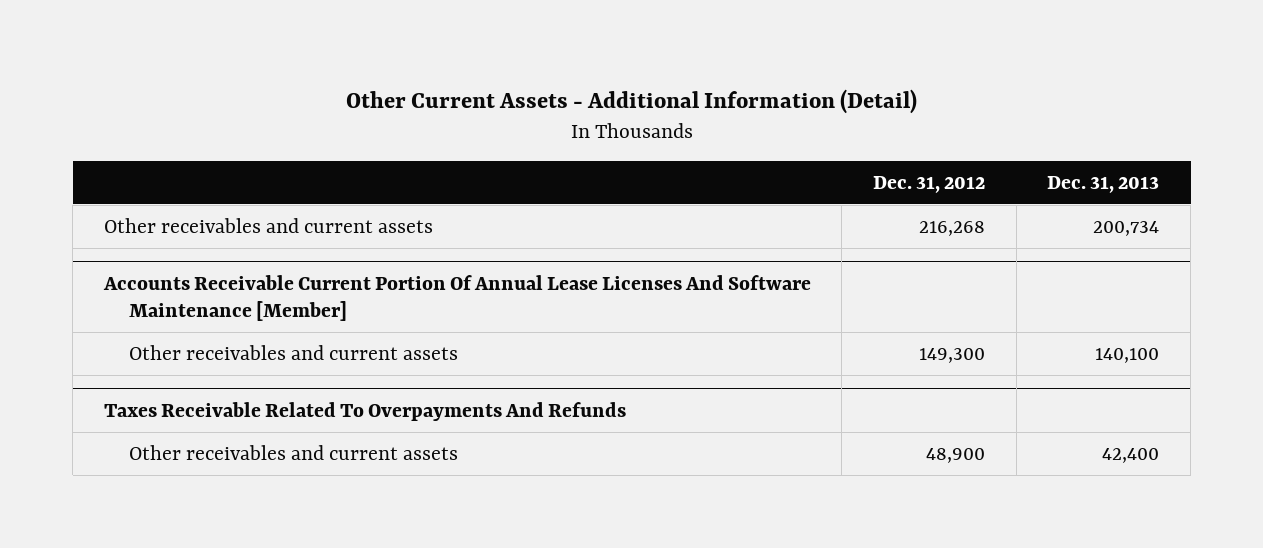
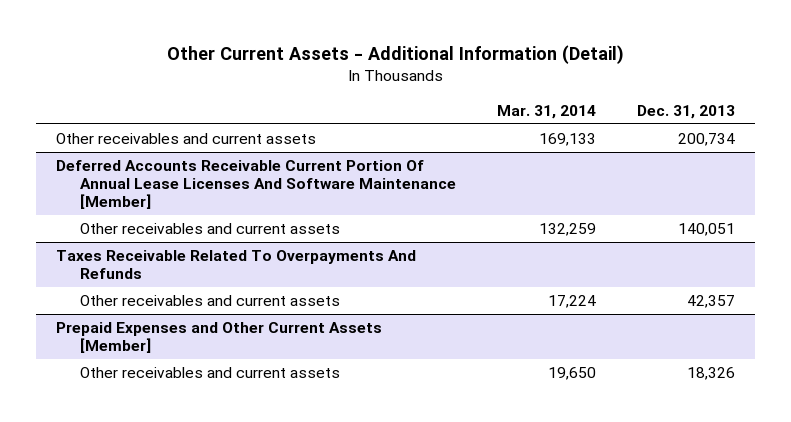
- | Dec. 31, 2012 | Dec. 31, 2013
+ | Mar. 31, 2014 | Dec. 31, 2013
- Accounts Receivable Current Portion Of Annual Lease Licenses And Software Maintenance [Member]
- Other receivables and current assets | 149,300 | 140,100
+ Deferred Accounts Receivable Current Portion Of Annual Lease Licenses And Software Maintenance [Member]
+ Other receivables and current assets | 132,259 | 140,051
@ Taxes Receivable Related To Overpayments And Refunds
- Other receivables and current assets | 48,900 | 42,400
+ Other receivables and current assets | 17,224 | 42,357
+ Prepaid Expenses and Other Current Assets [Member]
+ Other receivables and current assets | 19,650 | 18,326

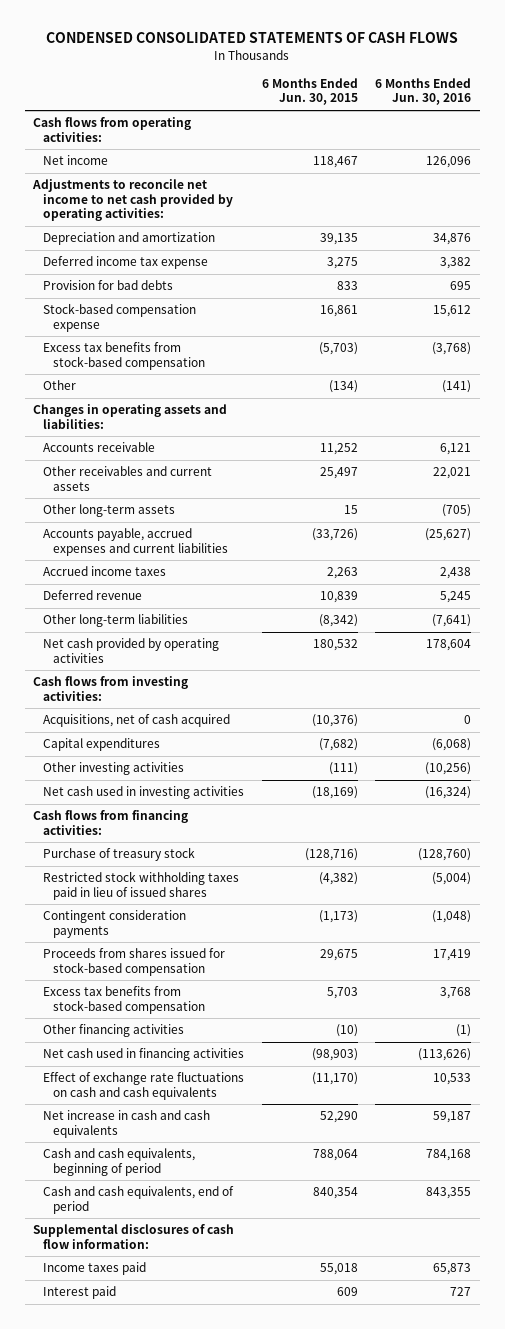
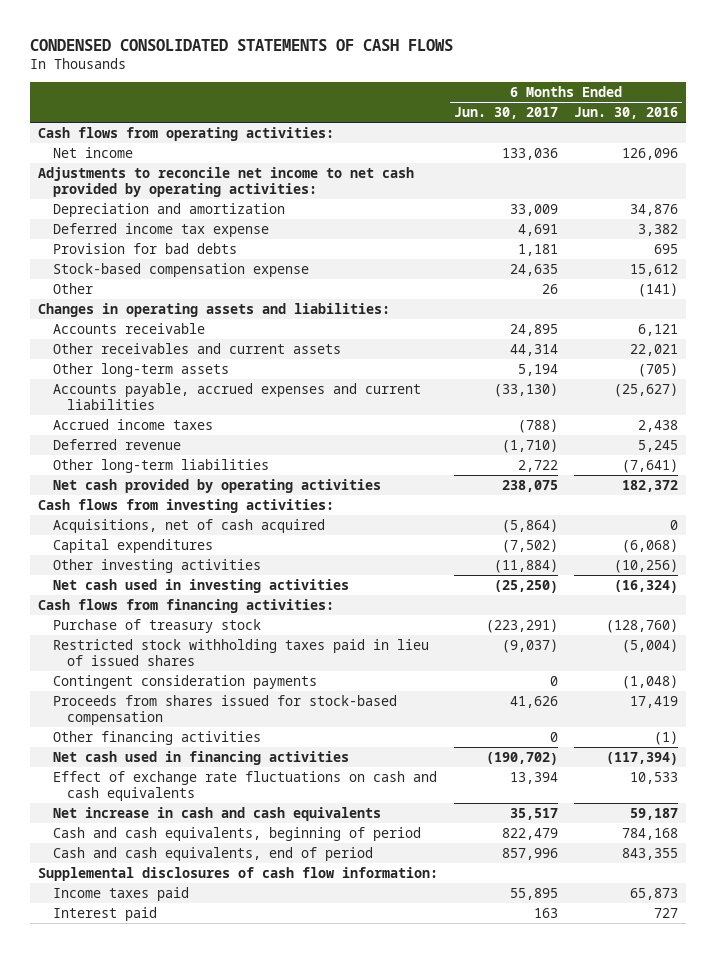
- | 6 Months Ended Jun. 30, 2015 | 6 Months Ended Jun. 30, 2016
+ | 6 Months Ended Jun. 30, 2017 | 6 Months Ended Jun. 30, 2016
- Excess tax benefits from stock-based compensation | (5,703) | (3,768)
- Net cash provided by operating activities | 180,532 | 178,604
+ Net cash provided by operating activities | 238,075 | 182,372
- Excess tax benefits from stock-based compensation | 5,703 | 3,768
- Net cash used in financing activities | (98,903) | (113,626)
+ Net cash used in financing activities | (190,702) | (117,394)

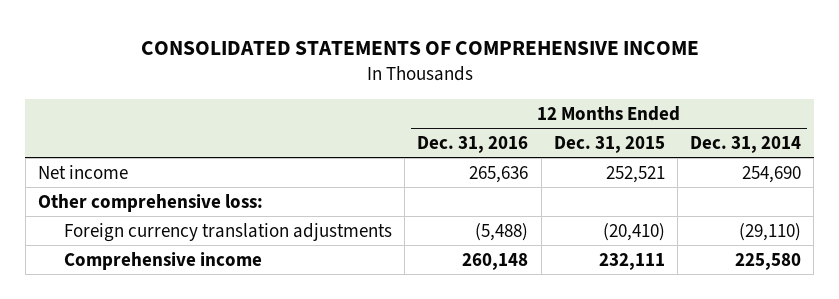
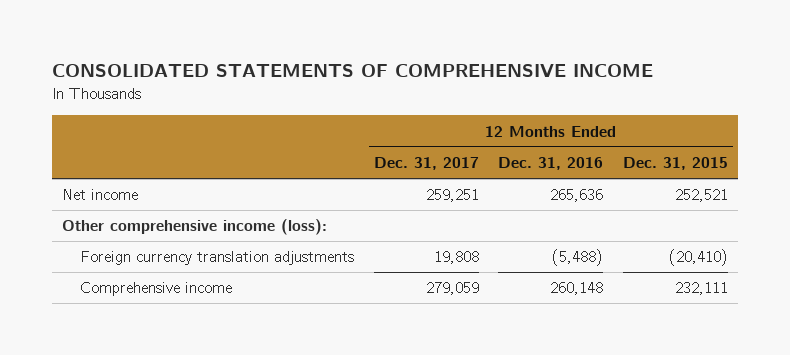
- | 12 Months Ended Dec. 31, 2016 | 12 Months Ended Dec. 31, 2015 | 12 Months Ended Dec. 31, 2014
+ | 12 Months Ended Dec. 31, 2017 | 12 Months Ended Dec. 31, 2016 | 12 Months Ended Dec. 31, 2015
- Other comprehensive loss:
+ Other comprehensive income (loss):

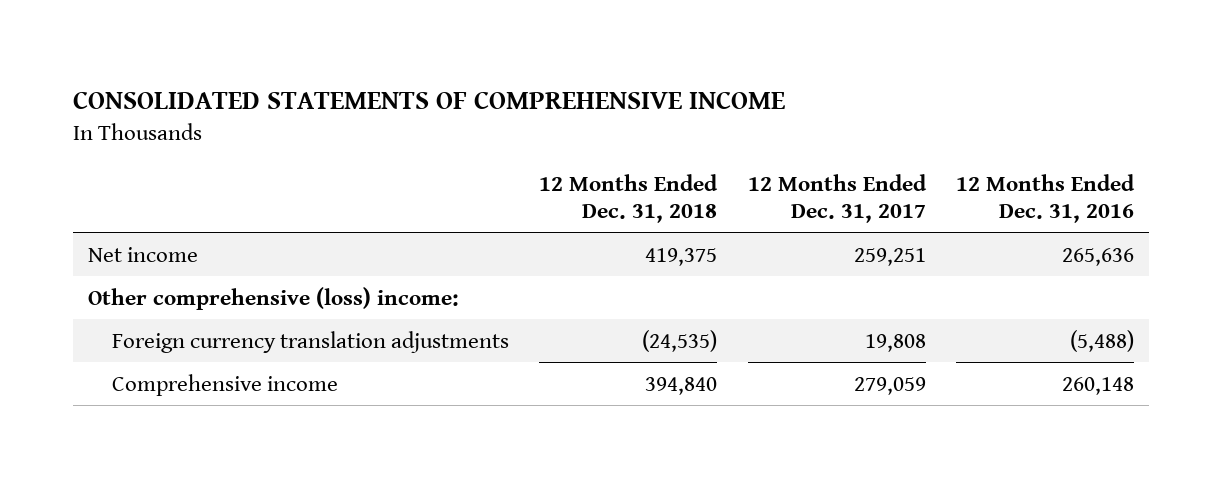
- | 12 Months Ended Dec. 31, 2017 | 12 Months Ended Dec. 31, 2016 | 12 Months Ended Dec. 31, 2015
+ | 12 Months Ended Dec. 31, 2018 | 12 Months Ended Dec. 31, 2017 | 12 Months Ended Dec. 31, 2016
- Other comprehensive income (loss):
+ Other comprehensive (loss) income:

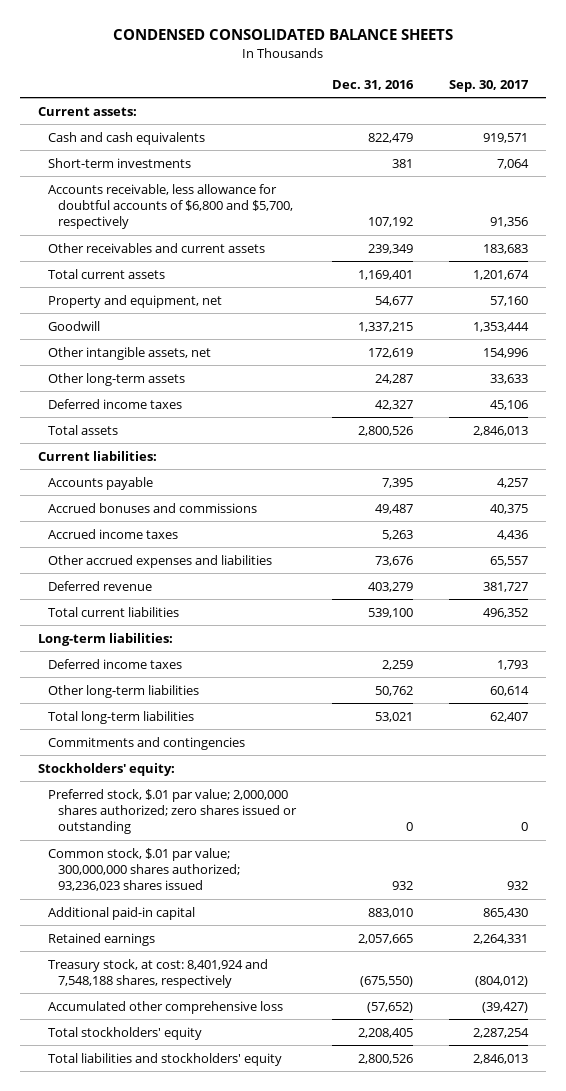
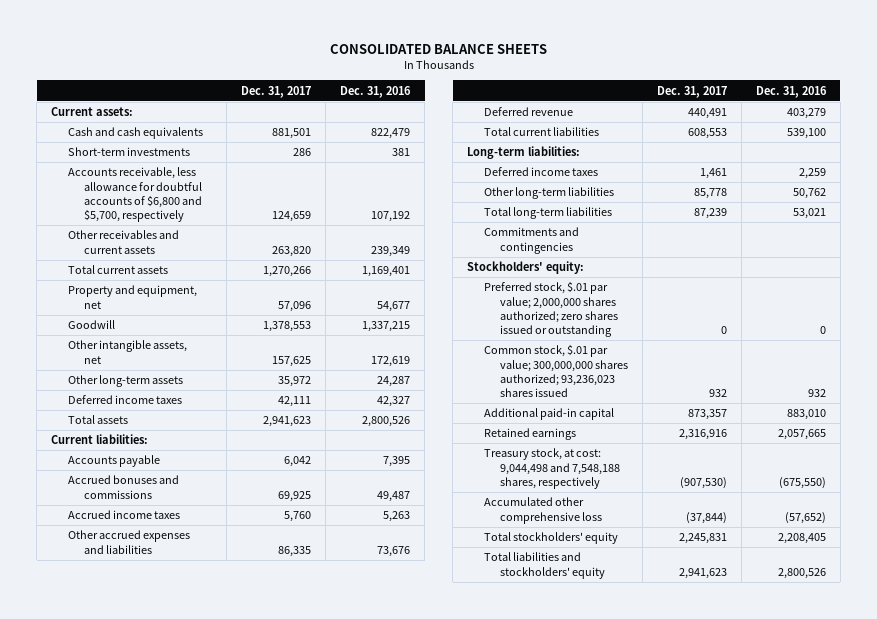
- CONDENSED CONSOLIDATED BALANCE SHEETS
+ CONSOLIDATED BALANCE SHEETS
- | Dec. 31, 2016 | Sep. 30, 2017
+ | Dec. 31, 2017 | Dec. 31, 2016
- Treasury stock, at cost: 8,401,924 and 7,548,188 shares, respectively | (675,550) | (804,012)
+ Treasury stock, at cost: 9,044,498 and 7,548,188 shares, respectively | (907,530) | (675,550)

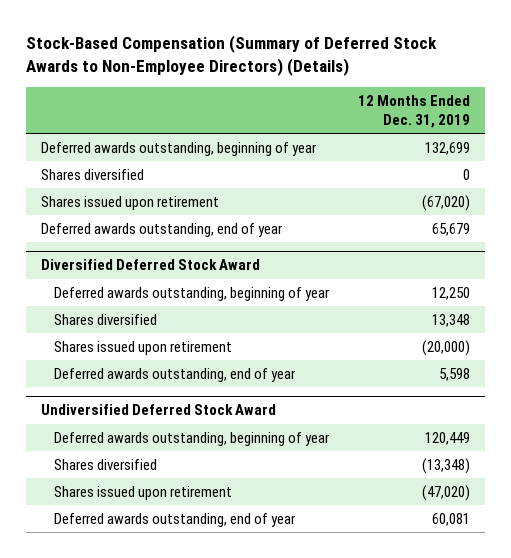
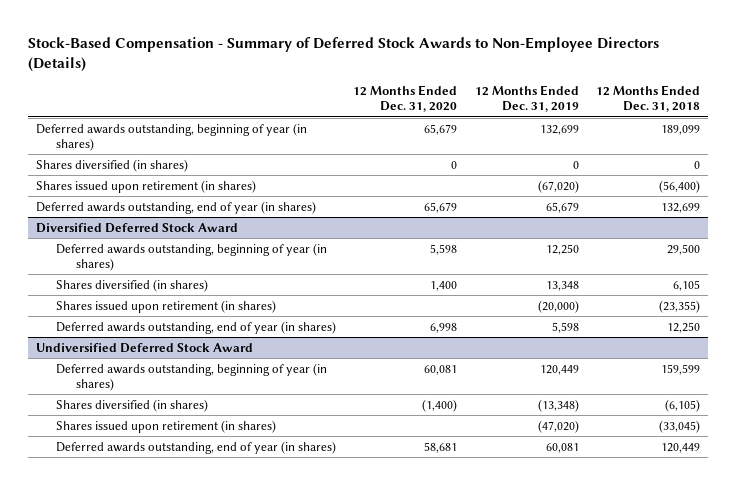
- Stock-Based Compensation (Summary of Deferred Stock Awards to Non-Employee Directors) (Details)
+ Stock-Based Compensation - Summary of Deferred Stock Awards to Non-Employee Directors (Details)
- | 12 Months Ended Dec. 31, 2019
+ | 12 Months Ended Dec. 31, 2020 | 12 Months Ended Dec. 31, 2019 | 12 Months Ended Dec. 31, 2018
- Deferred awards outstanding, beginning of year | 132,699
- Shares diversified | 0
- Shares issued upon retirement | (67,020)
- Deferred awards outstanding, end of year | 65,679
+ Deferred awards outstanding, beginning of year (in shares) | 65,679 | 132,699 | 189,099
+ Shares diversified (in shares) | 0 | 0 | 0
+ Shares issued upon retirement (in shares) | | (67,020) | (56,400)
+ Deferred awards outstanding, end of year (in shares) | 65,679 | 65,679 | 132,699
@ Diversified Deferred Stock Award
- Deferred awards outstanding, beginning of year | 12,250
- Shares diversified | 13,348
- Shares issued upon retirement | (20,000)
- Deferred awards outstanding, end of year | 5,598
+ Deferred awards outstanding, beginning of year (in shares) | 5,598 | 12,250 | 29,500
+ Shares diversified (in shares) | 1,400 | 13,348 | 6,105
+ Shares issued upon retirement (in shares) | | (20,000) | (23,355)
+ Deferred awards outstanding, end of year (in shares) | 6,998 | 5,598 | 12,250
@ Undiversified Deferred Stock Award
- Deferred awards outstanding, beginning of year | 120,449
- Shares diversified | (13,348)
- Shares issued upon retirement | (47,020)
- Deferred awards outstanding, end of year | 60,081
+ Deferred awards outstanding, beginning of year (in shares) | 60,081 | 120,449 | 159,599
+ Shares diversified (in shares) | (1,400) | (13,348) | (6,105)
+ Shares issued upon retirement (in shares) | | (47,020) | (33,045)
+ Deferred awards outstanding, end of year (in shares) | 58,681 | 60,081 | 120,449

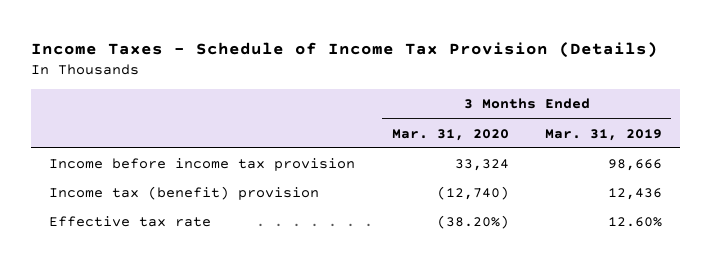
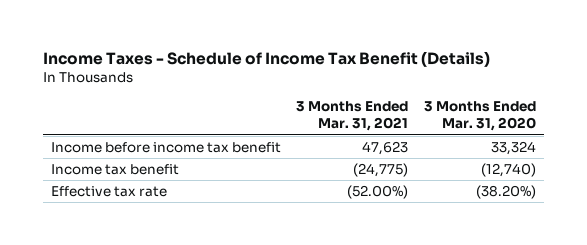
- Income Taxes - Schedule of Income Tax Provision (Details)
+ Income Taxes - Schedule of Income Tax Benefit (Details)
- | 3 Months Ended Mar. 31, 2020 | 3 Months Ended Mar. 31, 2019
+ | 3 Months Ended Mar. 31, 2021 | 3 Months Ended Mar. 31, 2020
- Income before income tax provision | 33,324 | 98,666
- Income tax (benefit) provision | (12,740) | 12,436
+ Income before income tax benefit | 47,623 | 33,324
+ Income tax benefit | (24,775) | (12,740)

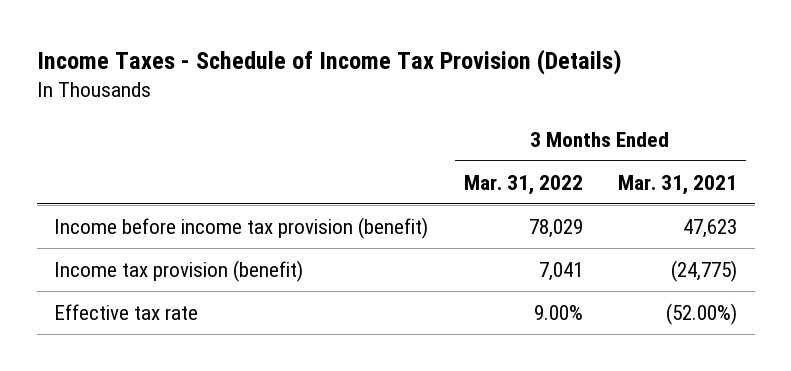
- Income Taxes - Schedule of Income Tax Benefit (Details)
+ Income Taxes - Schedule of Income Tax Provision (Details)
- | 3 Months Ended Mar. 31, 2021 | 3 Months Ended Mar. 31, 2020
+ | 3 Months Ended Mar. 31, 2022 | 3 Months Ended Mar. 31, 2021
- Income before income tax benefit | 47,623 | 33,324
- Income tax benefit | (24,775) | (12,740)
+ Income before income tax provision (benefit) | 78,029 | 47,623
+ Income tax provision (benefit) | 7,041 | (24,775)

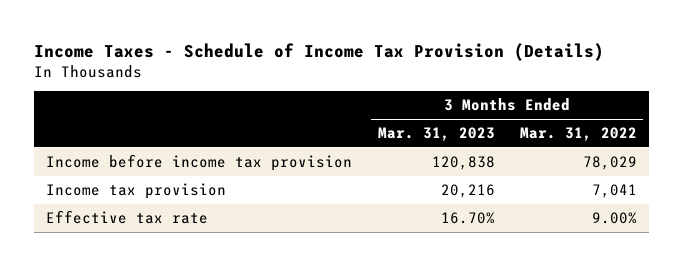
- | 3 Months Ended Mar. 31, 2022 | 3 Months Ended Mar. 31, 2021
+ | 3 Months Ended Mar. 31, 2023 | 3 Months Ended Mar. 31, 2022
- Income before income tax provision (benefit) | 78,029 | 47,623
- Income tax provision (benefit) | 7,041 | (24,775)
+ Income before income tax provision | 120,838 | 78,029
+ Income tax provision | 20,216 | 7,041

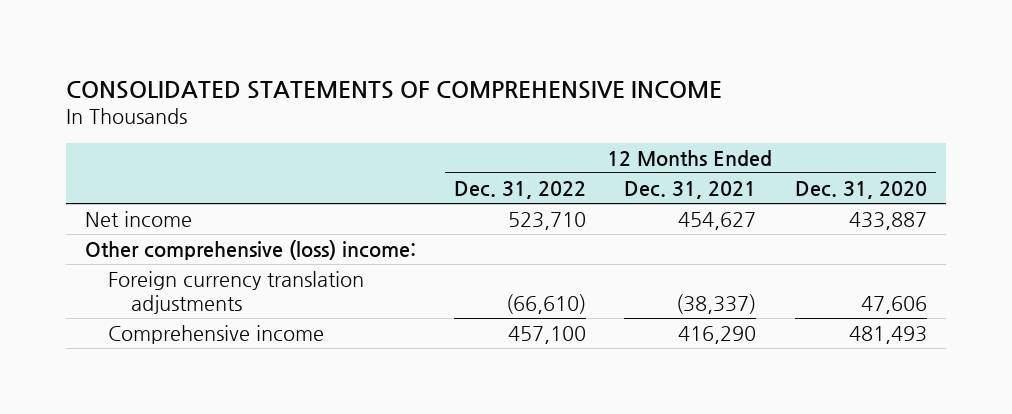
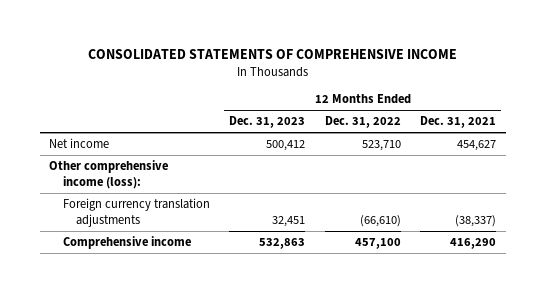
- | 12 Months Ended Dec. 31, 2022 | 12 Months Ended Dec. 31, 2021 | 12 Months Ended Dec. 31, 2020
+ | 12 Months Ended Dec. 31, 2023 | 12 Months Ended Dec. 31, 2022 | 12 Months Ended Dec. 31, 2021
- Other comprehensive (loss) income:
+ Other comprehensive income (loss):

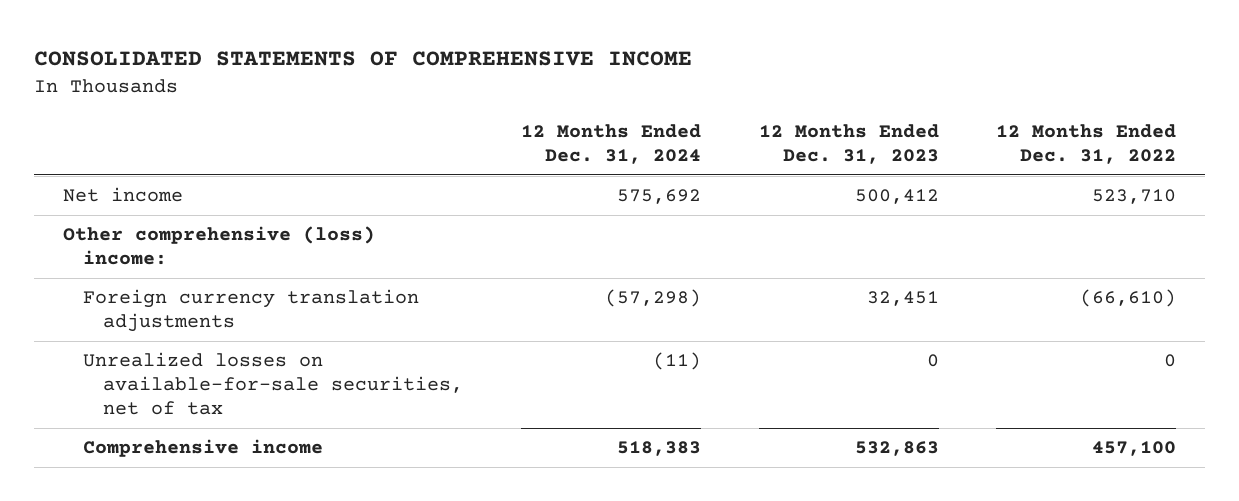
- | 12 Months Ended Dec. 31, 2023 | 12 Months Ended Dec. 31, 2022 | 12 Months Ended Dec. 31, 2021
+ | 12 Months Ended Dec. 31, 2024 | 12 Months Ended Dec. 31, 2023 | 12 Months Ended Dec. 31, 2022
- Other comprehensive income (loss):
+ Other comprehensive (loss) income:
+ Unrealized losses on available-for-sale securities, net of tax | (11) | 0 | 0

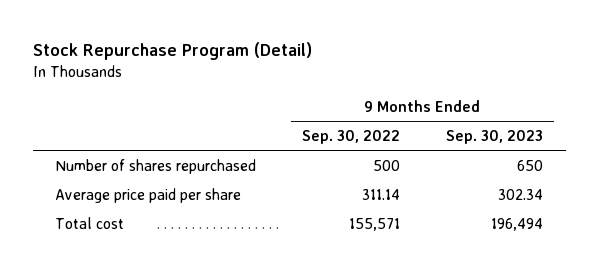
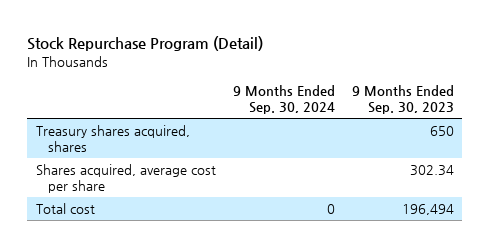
- | 9 Months Ended Sep. 30, 2022 | 9 Months Ended Sep. 30, 2023
+ | 9 Months Ended Sep. 30, 2024 | 9 Months Ended Sep. 30, 2023
- Number of shares repurchased | 500 | 650
- Average price paid per share | 311.14 | 302.34
+ Treasury shares acquired, shares | | 650
+ Shares acquired, average cost per share | | 302.34

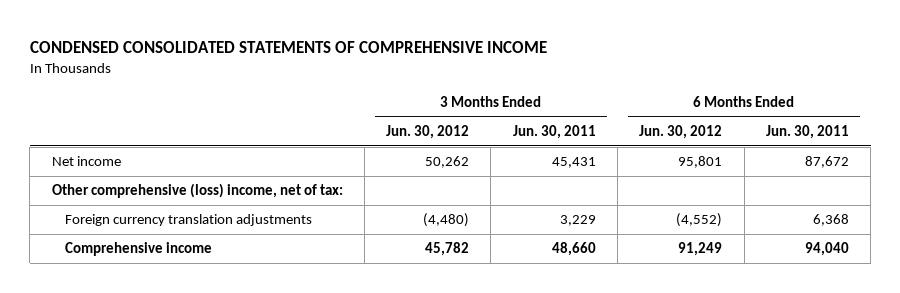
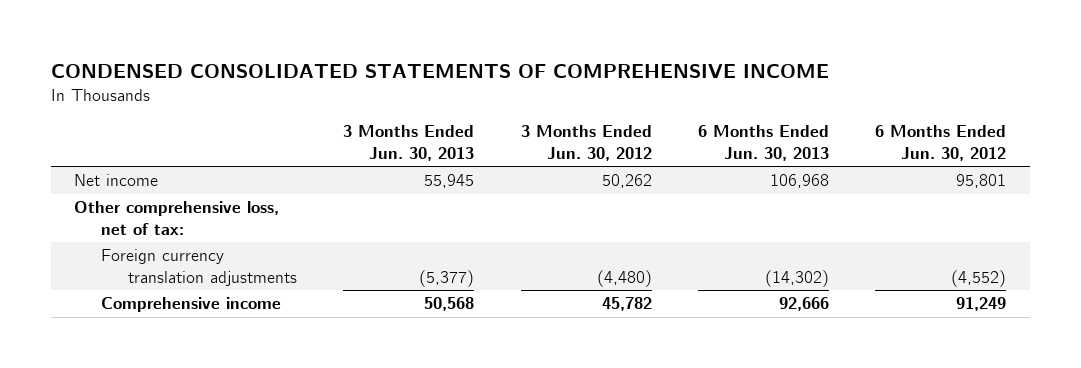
- | 3 Months Ended Jun. 30, 2012 | 3 Months Ended Jun. 30, 2011 | 6 Months Ended Jun. 30, 2012 | 6 Months Ended Jun. 30, 2011
+ | 3 Months Ended Jun. 30, 2013 | 3 Months Ended Jun. 30, 2012 | 6 Months Ended Jun. 30, 2013 | 6 Months Ended Jun. 30, 2012
- Other comprehensive (loss) income, net of tax:
+ Other comprehensive loss, net of tax:

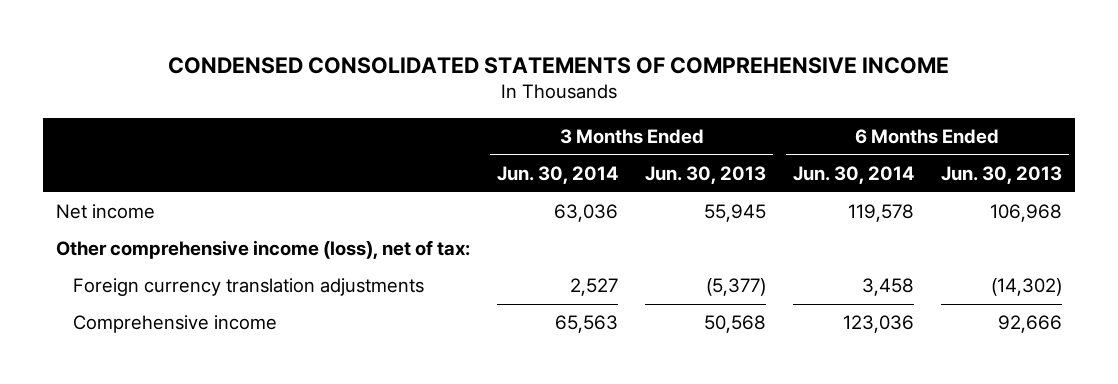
- | 3 Months Ended Jun. 30, 2013 | 3 Months Ended Jun. 30, 2012 | 6 Months Ended Jun. 30, 2013 | 6 Months Ended Jun. 30, 2012
+ | 3 Months Ended Jun. 30, 2014 | 3 Months Ended Jun. 30, 2013 | 6 Months Ended Jun. 30, 2014 | 6 Months Ended Jun. 30, 2013
- Other comprehensive loss, net of tax:
+ Other comprehensive income (loss), net of tax:

